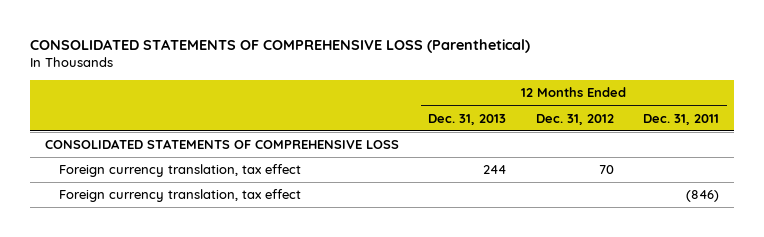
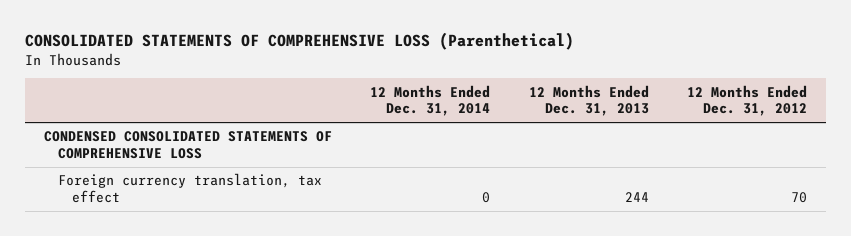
- | 12 Months Ended Dec. 31, 2013 | 12 Months Ended Dec. 31, 2012 | 12 Months Ended Dec. 31, 2011
+ | 12 Months Ended Dec. 31, 2014 | 12 Months Ended Dec. 31, 2013 | 12 Months Ended Dec. 31, 2012
- CONSOLIDATED STATEMENTS OF COMPREHENSIVE LOSS
+ CONDENSED CONSOLIDATED STATEMENTS OF COMPREHENSIVE LOSS
- Foreign currency translation, tax effect | | | (846)

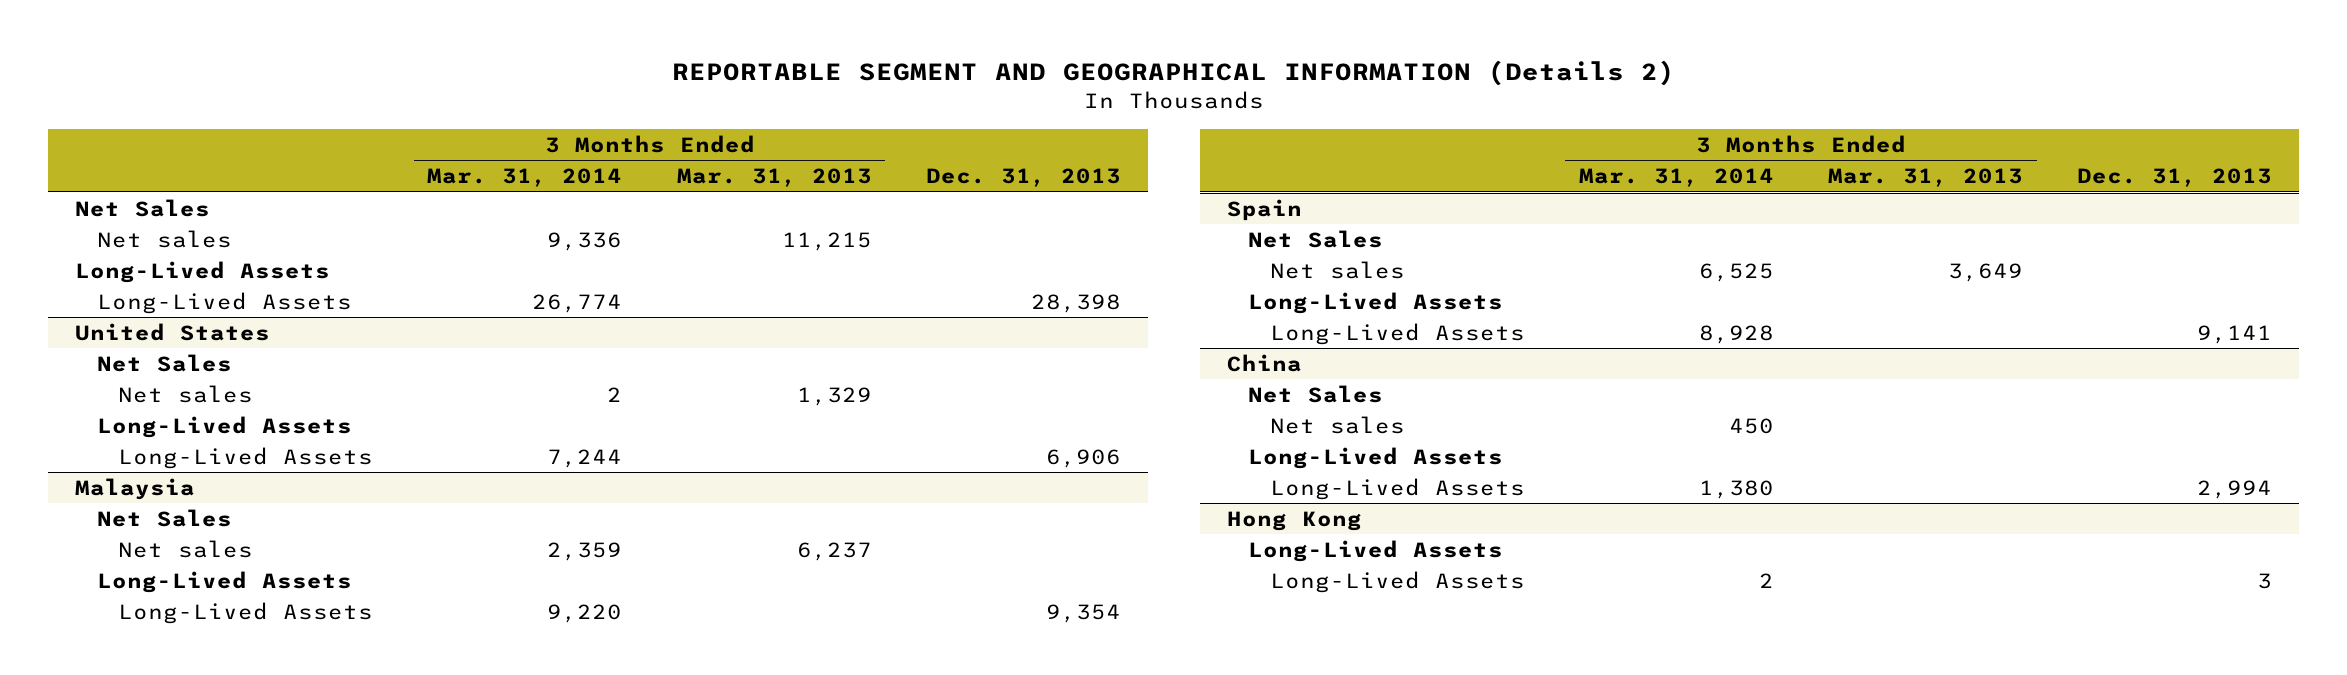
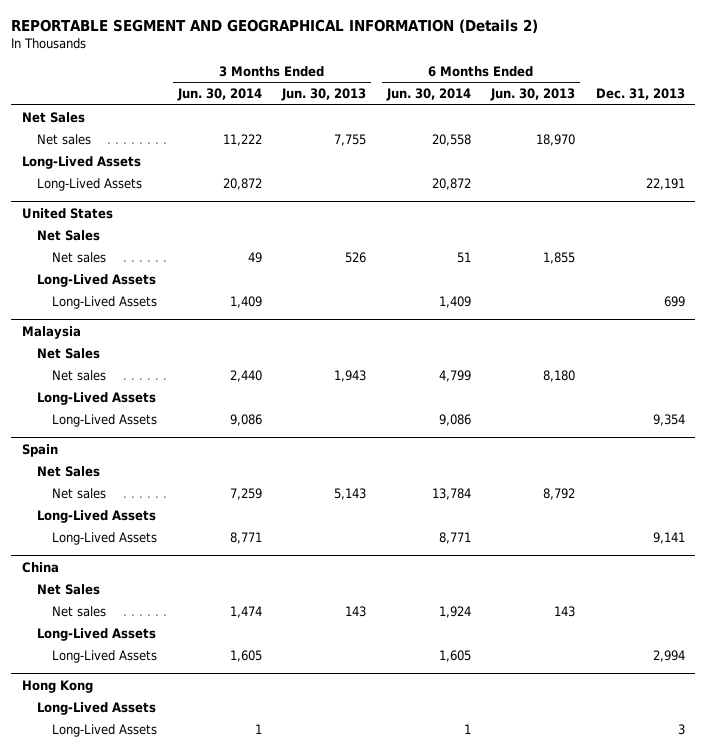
- | 3 Months Ended Mar. 31, 2014 | 3 Months Ended Mar. 31, 2013 | Dec. 31, 2013
+ | 3 Months Ended Jun. 30, 2014 | 3 Months Ended Jun. 30, 2013 | 6 Months Ended Jun. 30, 2014 | 6 Months Ended Jun. 30, 2013 | Dec. 31, 2013
- Long-Lived Assets | 26,774 | | 28,398
+ Long-Lived Assets | 20,872 | | 20,872 | | 22,191
@ United States
- Long-Lived Assets | 7,244 | | 6,906
+ Long-Lived Assets | 1,409 | | 1,409 | | 699

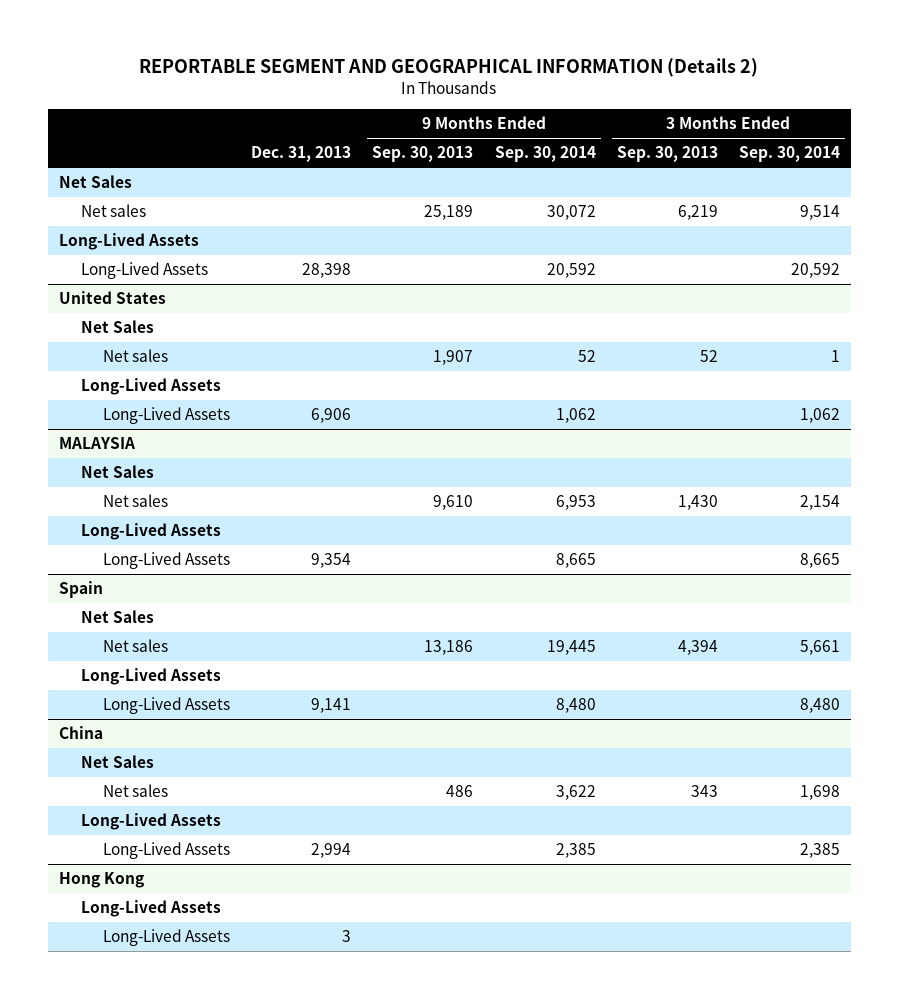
- | 3 Months Ended Jun. 30, 2014 | 3 Months Ended Jun. 30, 2013 | 6 Months Ended Jun. 30, 2014 | 6 Months Ended Jun. 30, 2013 | Dec. 31, 2013
+ | Dec. 31, 2013 | 9 Months Ended Sep. 30, 2013 | 9 Months Ended Sep. 30, 2014 | 3 Months Ended Sep. 30, 2013 | 3 Months Ended Sep. 30, 2014
- Long-Lived Assets | 20,872 | | 20,872 | | 22,191
+ Long-Lived Assets | 28,398 | | 20,592 | | 20,592
@ United States
- Long-Lived Assets | 1,409 | | 1,409 | | 699
- Malaysia
@ United States
+ Long-Lived Assets | 6,906 | | 1,062 | | 1,062
+ MALAYSIA

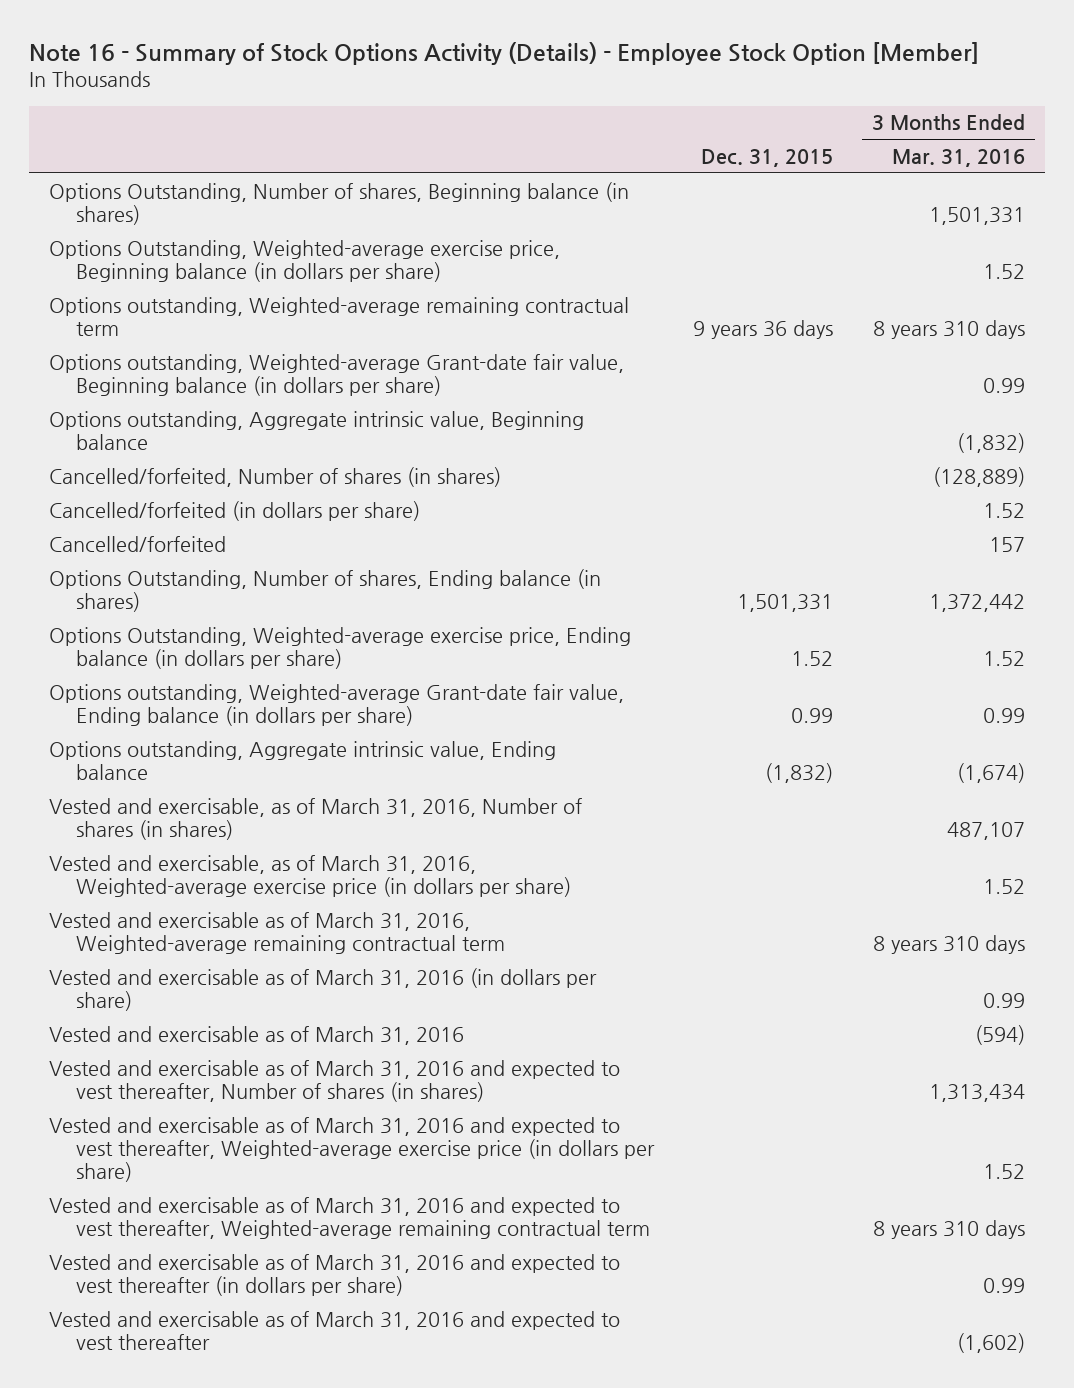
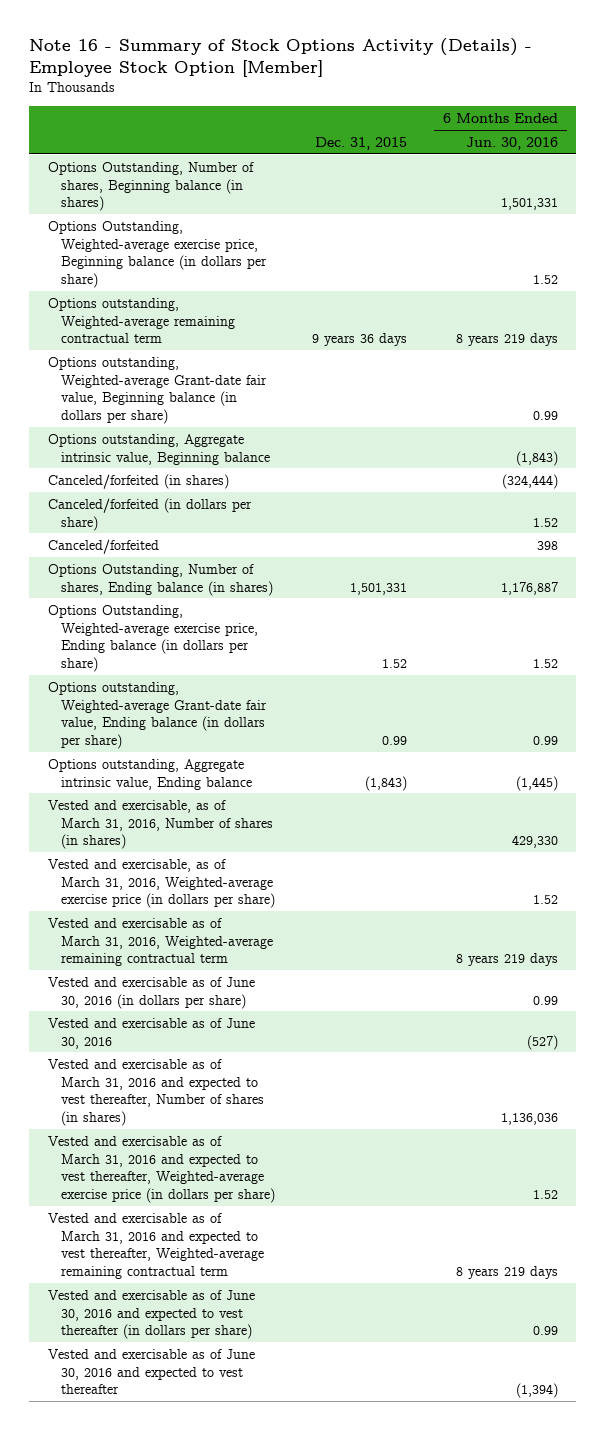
- | Dec. 31, 2015 | 3 Months Ended Mar. 31, 2016
+ | Dec. 31, 2015 | 6 Months Ended Jun. 30, 2016
- Cancelled/forfeited, Number of shares (in shares) | | (128,889)
- Cancelled/forfeited (in dollars per share) | | 1.52
- Cancelled/forfeited | | 157
+ Canceled/forfeited (in shares) | | (324,444)
+ Canceled/forfeited (in dollars per share) | | 1.52
+ Canceled/forfeited | | 398
- Options outstanding, Aggregate intrinsic value, Ending balance | (1,832) | (1,674)
+ Options outstanding, Aggregate intrinsic value, Ending balance | (1,843) | (1,445)
- Vested and exercisable as of March 31, 2016 (in dollars per share) | | 0.99
- Vested and exercisable as of March 31, 2016 | | (594)
+ Vested and exercisable as of June 30, 2016 (in dollars per share) | | 0.99
+ Vested and exercisable as of June 30, 2016 | | (527)
- Vested and exercisable as of March 31, 2016 and expected to vest thereafter (in dollars per share) | | 0.99
- Vested and exercisable as of March 31, 2016 and expected to vest thereafter | | (1,602)
+ Vested and exercisable as of June 30, 2016 and expected to vest thereafter (in dollars per share) | | 0.99
+ Vested and exercisable as of June 30, 2016 and expected to vest thereafter | | (1,394)

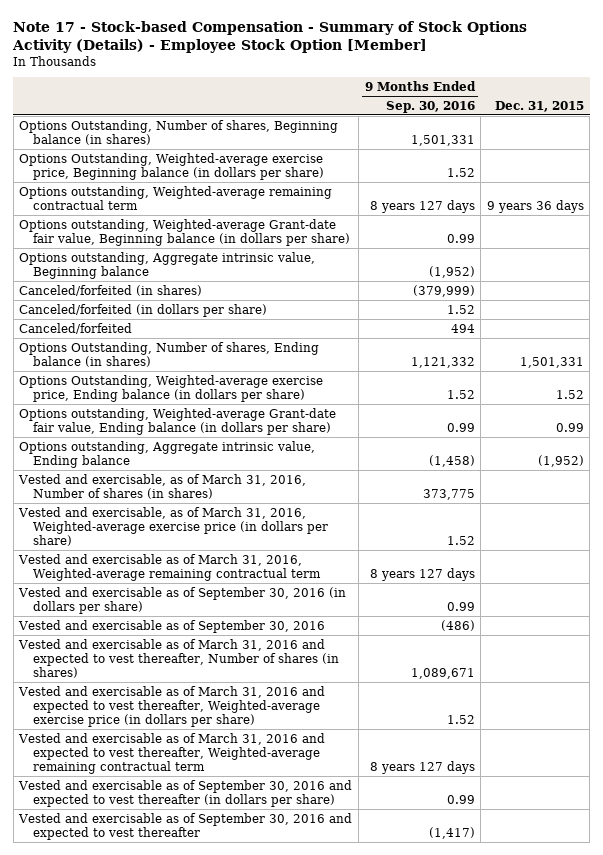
- Note 16 - Summary of Stock Options Activity (Details) - Employee Stock Option [Member]
+ Note 17 - Stock-based Compensation - Summary of Stock Options Activity (Details) - Employee Stock Option [Member]
- | Dec. 31, 2015 | 6 Months Ended Jun. 30, 2016
+ | 9 Months Ended Sep. 30, 2016 | Dec. 31, 2015
- Options outstanding, Aggregate intrinsic value, Ending balance | (1,843) | (1,445)
+ Options outstanding, Aggregate intrinsic value, Ending balance | (1,458) | (1,952)
- Vested and exercisable as of June 30, 2016 (in dollars per share) | | 0.99
- Vested and exercisable as of June 30, 2016 | | (527)
+ Vested and exercisable as of September 30, 2016 (in dollars per share) | 0.99 |
+ Vested and exercisable as of September 30, 2016 | (486) |
- Vested and exercisable as of June 30, 2016 and expected to vest thereafter (in dollars per share) | | 0.99
- Vested and exercisable as of June 30, 2016 and expected to vest thereafter | | (1,394)
+ Vested and exercisable as of September 30, 2016 and expected to vest thereafter (in dollars per share) | 0.99 |
+ Vested and exercisable as of September 30, 2016 and expected to vest thereafter | (1,417) |

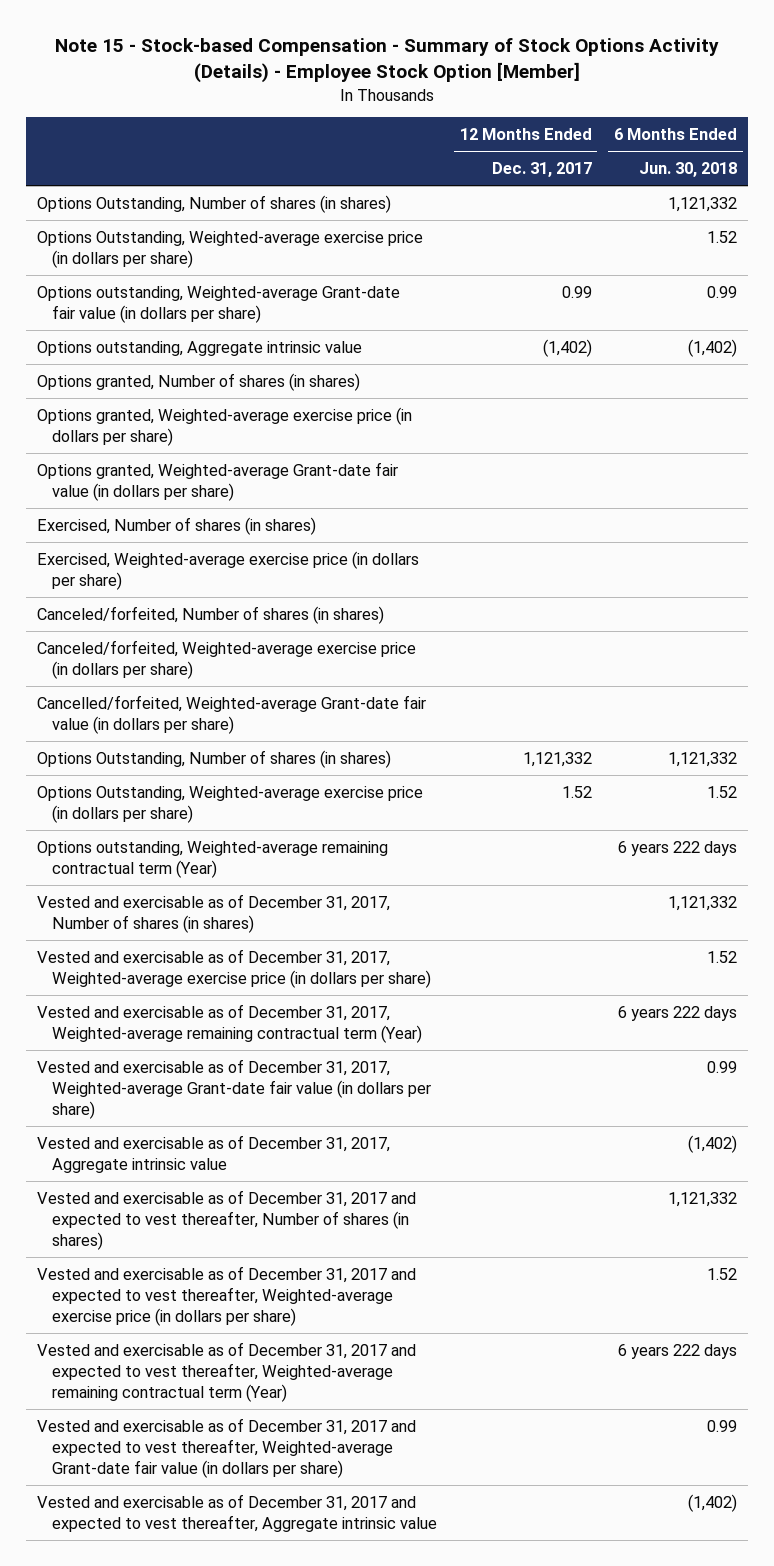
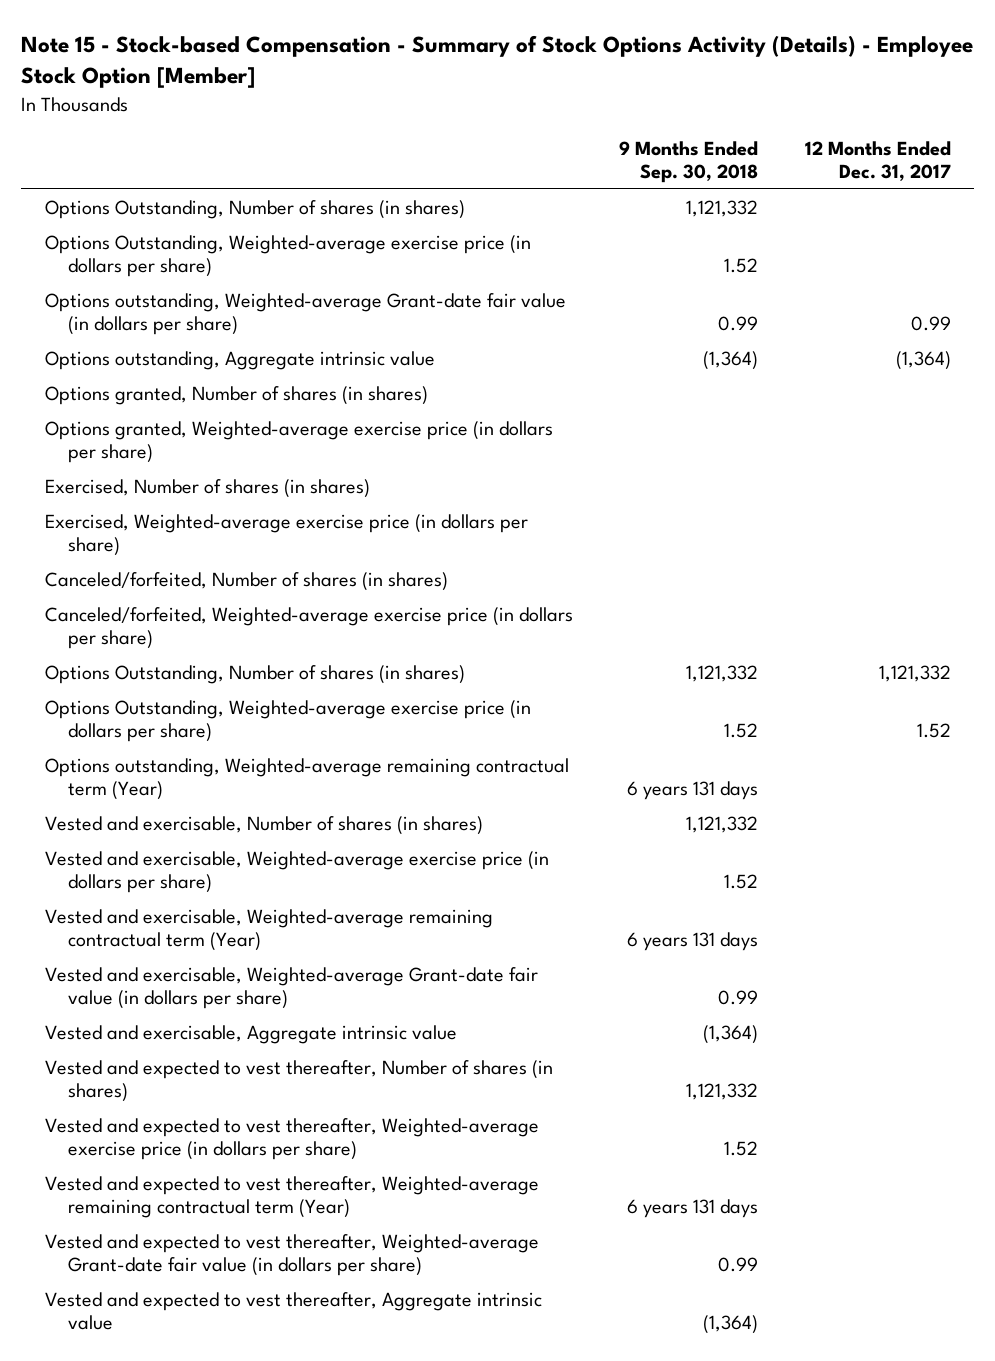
- | 12 Months Ended Dec. 31, 2017 | 6 Months Ended Jun. 30, 2018
+ | 9 Months Ended Sep. 30, 2018 | 12 Months Ended Dec. 31, 2017
- Options outstanding, Aggregate intrinsic value | (1,402) | (1,402)
+ Options outstanding, Aggregate intrinsic value | (1,364) | (1,364)
- Options granted, Weighted-average Grant-date fair value (in dollars per share)
- Cancelled/forfeited, Weighted-average Grant-date fair value (in dollars per share)
- Vested and exercisable as of December 31, 2017, Number of shares (in shares) | | 1,121,332
- Vested and exercisable as of December 31, 2017, Weighted-average exercise price (in dollars per share) | | 1.52
- Vested and exercisable as of December 31, 2017, Weighted-average remaining contractual term (Year) | | 6 years 222 days
- Vested and exercisable as of December 31, 2017, Weighted-average Grant-date fair value (in dollars per share) | | 0.99
- Vested and exercisable as of December 31, 2017, Aggregate intrinsic value | | (1,402)
- Vested and exercisable as of December 31, 2017 and expected to vest thereafter, Number of shares (in shares) | | 1,121,332
- Vested and exercisable as of December 31, 2017 and expected to vest thereafter, Weighted-average exercise price (in dollars per share) | | 1.52
- Vested and exercisable as of December 31, 2017 and expected to vest thereafter, Weighted-average remaining contractual term (Year) | | 6 years 222 days
- Vested and exercisable as of December 31, 2017 and expected to vest thereafter, Weighted-average Grant-date fair value (in dollars per share) | | 0.99
- Vested and exercisable as of December 31, 2017 and expected to vest thereafter, Aggregate intrinsic value | | (1,402)
+ Vested and exercisable, Number of shares (in shares) | 1,121,332 |
+ Vested and exercisable, Weighted-average exercise price (in dollars per share) | 1.52 |
+ Vested and exercisable, Weighted-average remaining contractual term (Year) | 6 years 131 days |
+ Vested and exercisable, Weighted-average Grant-date fair value (in dollars per share) | 0.99 |
+ Vested and exercisable, Aggregate intrinsic value | (1,364) |
+ Vested and expected to vest thereafter, Number of shares (in shares) | 1,121,332 |
+ Vested and expected to vest thereafter, Weighted-average exercise price (in dollars per share) | 1.52 |
+ Vested and expected to vest thereafter, Weighted-average remaining contractual term (Year) | 6 years 131 days |
+ Vested and expected to vest thereafter, Weighted-average Grant-date fair value (in dollars per share) | 0.99 |
+ Vested and expected to vest thereafter, Aggregate intrinsic value | (1,364) |

